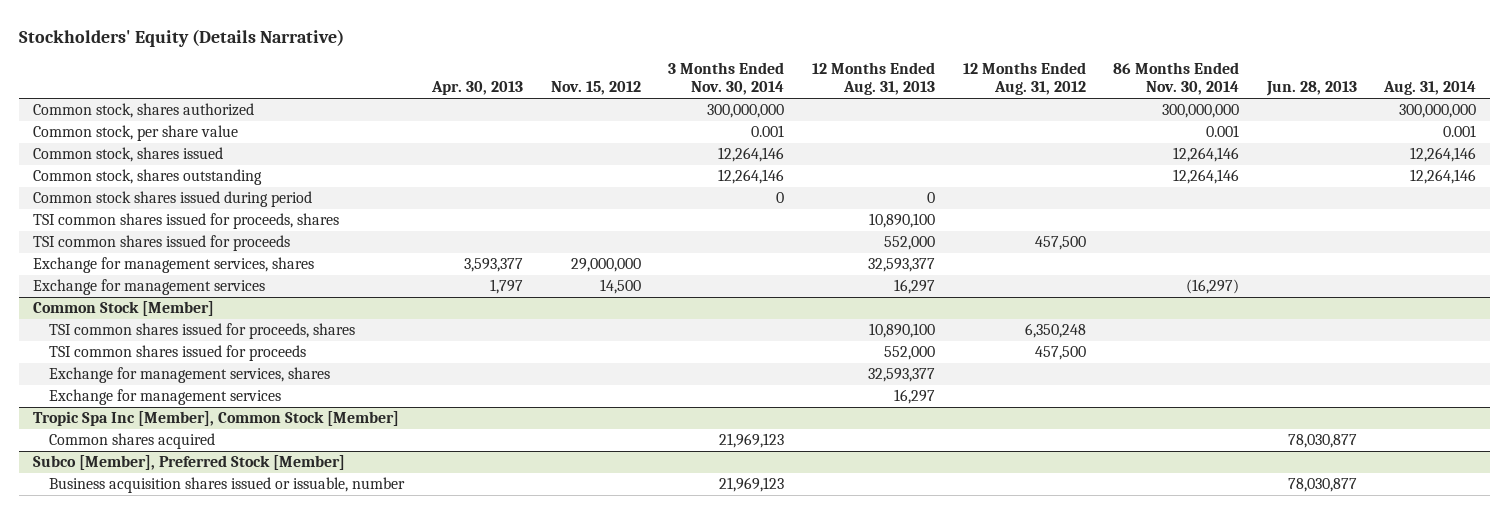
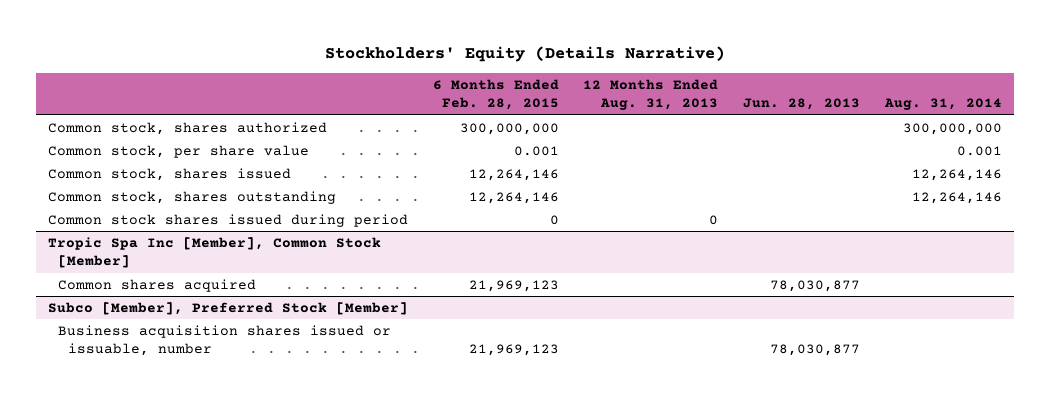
- | Apr. 30, 2013 | Nov. 15, 2012 | 3 Months Ended Nov. 30, 2014 | 12 Months Ended Aug. 31, 2013 | 12 Months Ended Aug. 31, 2012 | 86 Months Ended Nov. 30, 2014 | Jun. 28, 2013 | Aug. 31, 2014
+ | 6 Months Ended Feb. 28, 2015 | 12 Months Ended Aug. 31, 2013 | Jun. 28, 2013 | Aug. 31, 2014
- TSI common shares issued for proceeds, shares | | | | 10,890,100 | | | |
- TSI common shares issued for proceeds | | | | 552,000 | 457,500 | | |
- Exchange for management services, shares | 3,593,377 | 29,000,000 | | 32,593,377 | | | |
- Exchange for management services | 1,797 | 14,500 | | 16,297 | | (16,297) | |
- Common Stock [Member]
- TSI common shares issued for proceeds, shares | | | | 10,890,100 | 6,350,248 | | |
- TSI common shares issued for proceeds | | | | 552,000 | 457,500 | | |
- Exchange for management services, shares | | | | 32,593,377 | | | |
- Exchange for management services | | | | 16,297 | | | |

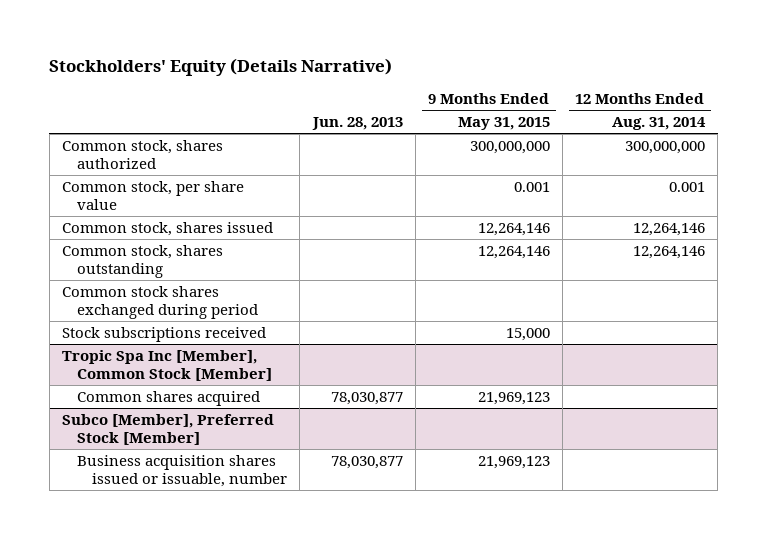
- | 6 Months Ended Feb. 28, 2015 | 12 Months Ended Aug. 31, 2013 | Jun. 28, 2013 | Aug. 31, 2014
+ | Jun. 28, 2013 | 9 Months Ended May 31, 2015 | 12 Months Ended Aug. 31, 2014
- Common stock shares issued during period | 0 | 0 | |
+ Common stock shares exchanged during period
+ Stock subscriptions received | | 15,000 |

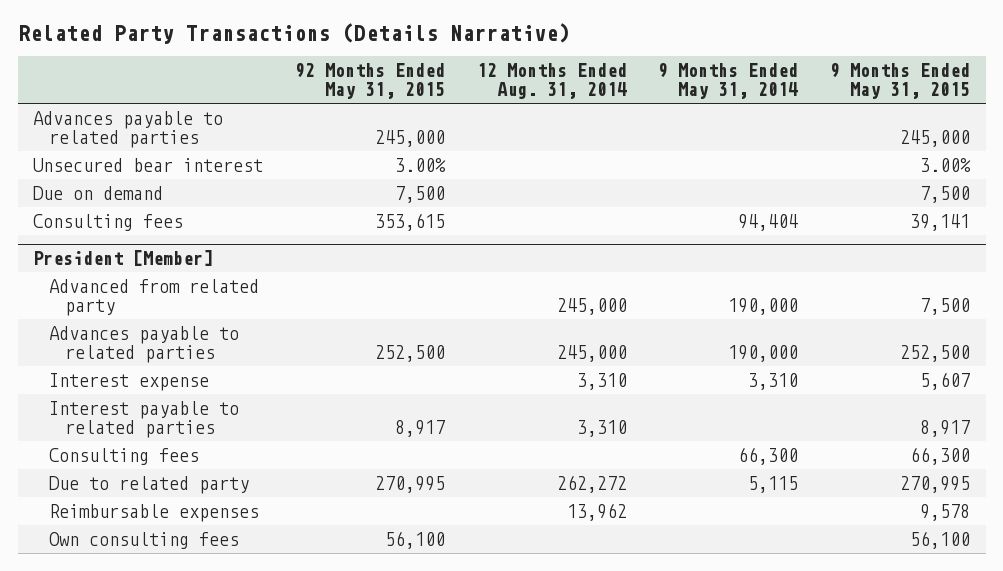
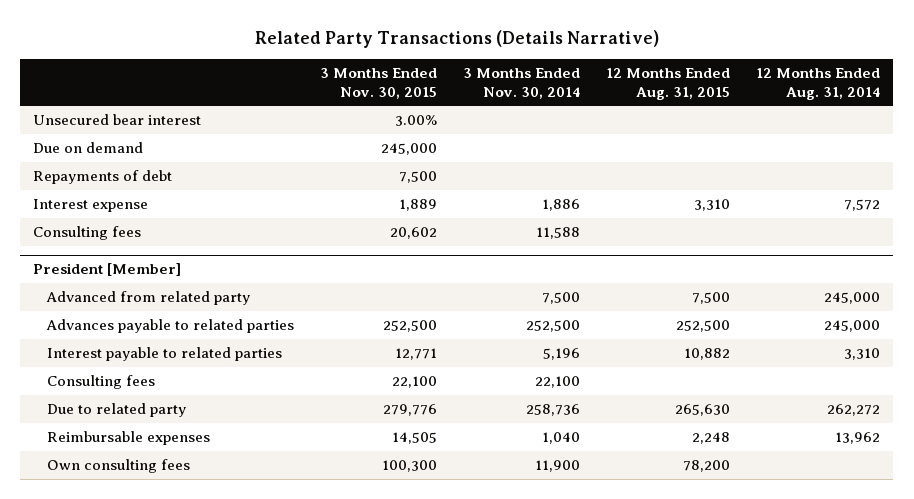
- | 92 Months Ended May 31, 2015 | 12 Months Ended Aug. 31, 2014 | 9 Months Ended May 31, 2014 | 9 Months Ended May 31, 2015
+ | 3 Months Ended Nov. 30, 2015 | 3 Months Ended Nov. 30, 2014 | 12 Months Ended Aug. 31, 2015 | 12 Months Ended Aug. 31, 2014
- Advances payable to related parties | 245,000 | | | 245,000
+ Repayments of debt | 7,500 | | |
+ Interest expense | 1,889 | 1,886 | 3,310 | 7,572
@ President [Member]
- Interest expense | | 3,310 | 3,310 | 5,607

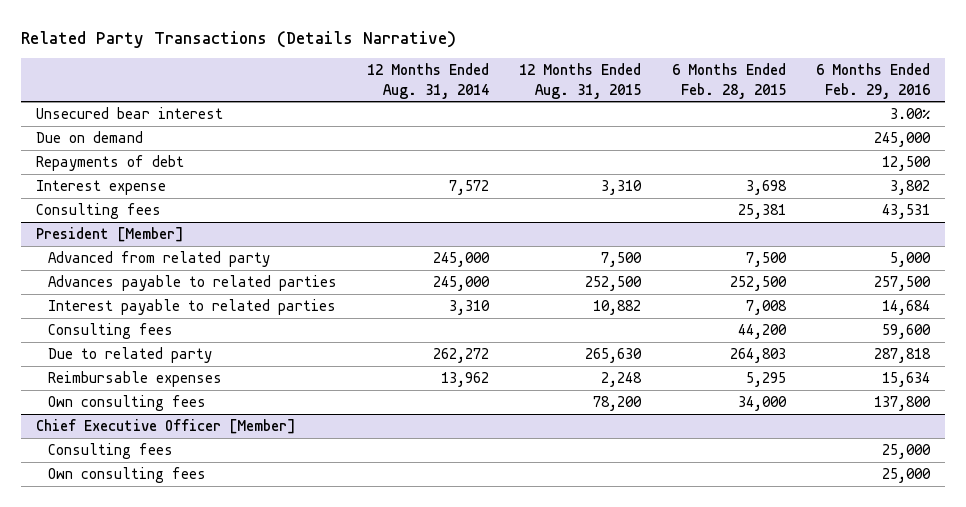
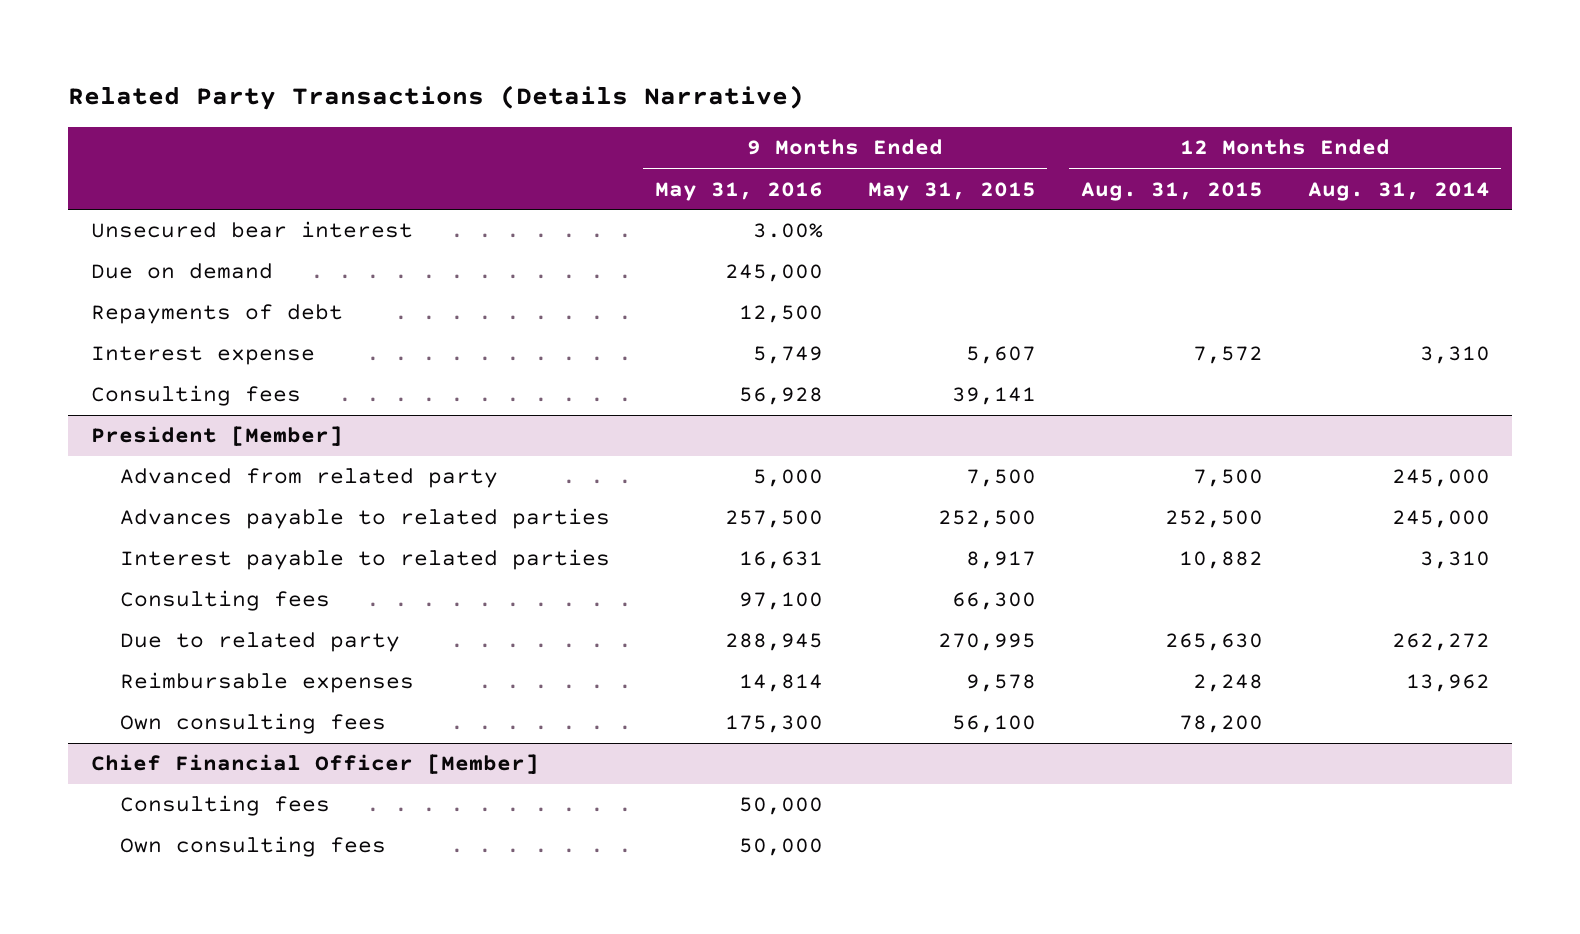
- | 12 Months Ended Aug. 31, 2014 | 12 Months Ended Aug. 31, 2015 | 6 Months Ended Feb. 28, 2015 | 6 Months Ended Feb. 29, 2016
+ | 9 Months Ended May 31, 2016 | 9 Months Ended May 31, 2015 | 12 Months Ended Aug. 31, 2015 | 12 Months Ended Aug. 31, 2014
- Interest expense | 7,572 | 3,310 | 3,698 | 3,802
+ Interest expense | 5,749 | 5,607 | 7,572 | 3,310
- Chief Executive Officer [Member]
- Consulting fees | | | | 25,000
- Own consulting fees | | | | 25,000
+ Chief Financial Officer [Member]
+ Consulting fees | 50,000 | | |
+ Own consulting fees | 50,000 | | |

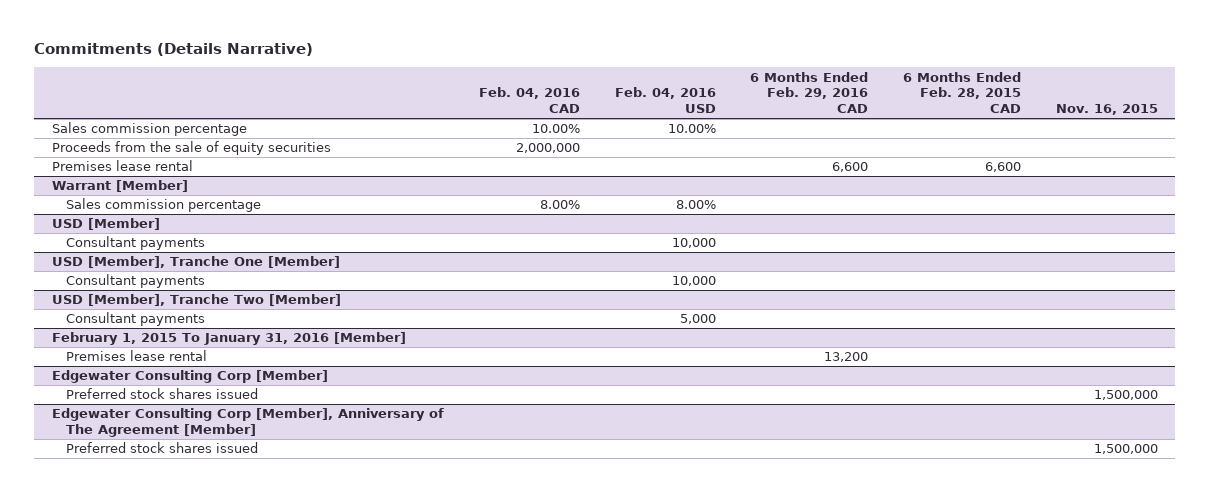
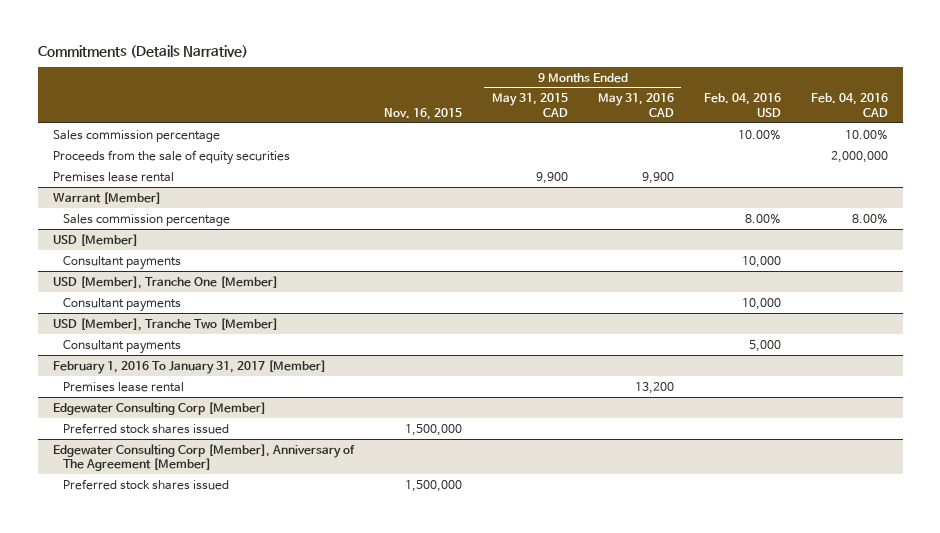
- | Feb. 04, 2016 CAD | Feb. 04, 2016 USD | 6 Months Ended Feb. 29, 2016 CAD | 6 Months Ended Feb. 28, 2015 CAD | Nov. 16, 2015
+ | Nov. 16, 2015 | 9 Months Ended May 31, 2015 CAD | 9 Months Ended May 31, 2016 CAD | Feb. 04, 2016 USD | Feb. 04, 2016 CAD
- February 1, 2015 To January 31, 2016 [Member]
+ February 1, 2016 To January 31, 2017 [Member]

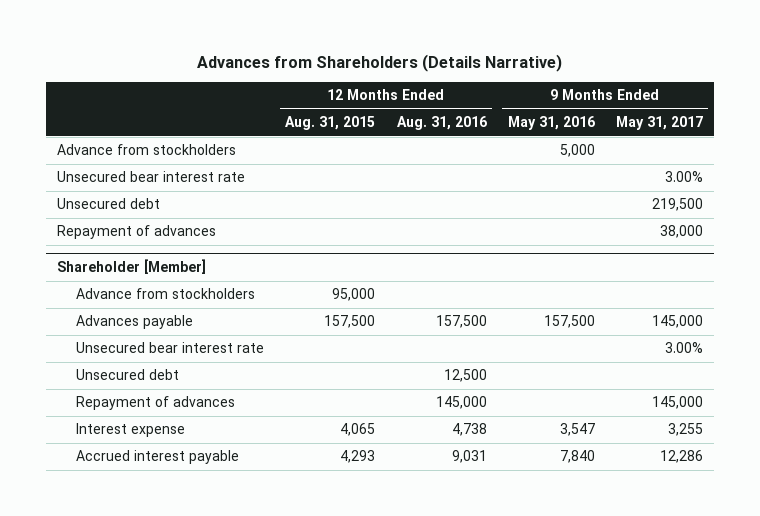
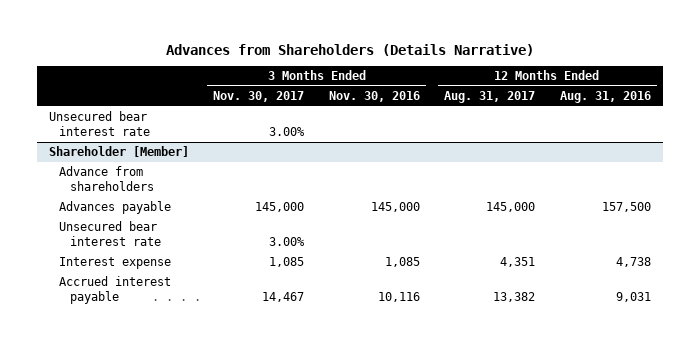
- | 12 Months Ended Aug. 31, 2015 | 12 Months Ended Aug. 31, 2016 | 9 Months Ended May 31, 2016 | 9 Months Ended May 31, 2017
+ | 3 Months Ended Nov. 30, 2017 | 3 Months Ended Nov. 30, 2016 | 12 Months Ended Aug. 31, 2017 | 12 Months Ended Aug. 31, 2016
- Advance from stockholders | | | 5,000 |
- Unsecured debt | | | | 219,500
- Repayment of advances | | | | 38,000
@ Shareholder [Member]
- Advance from stockholders | 95,000 | | |
+ Advance from shareholders
- Unsecured debt | | 12,500 | |
- Repayment of advances | | 145,000 | | 145,000

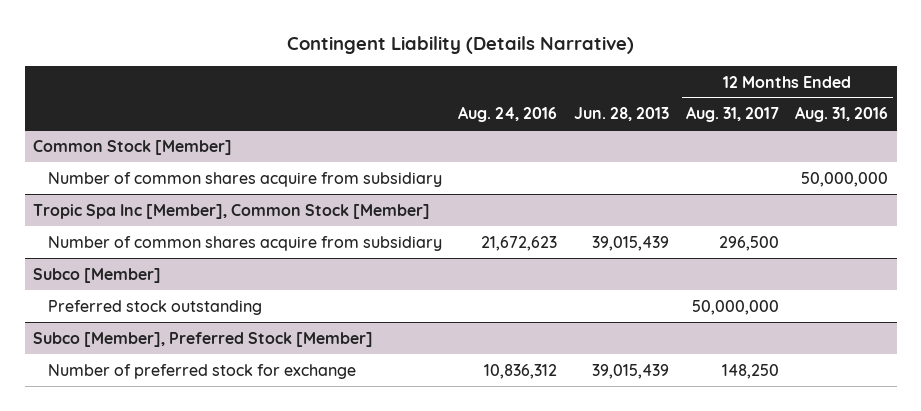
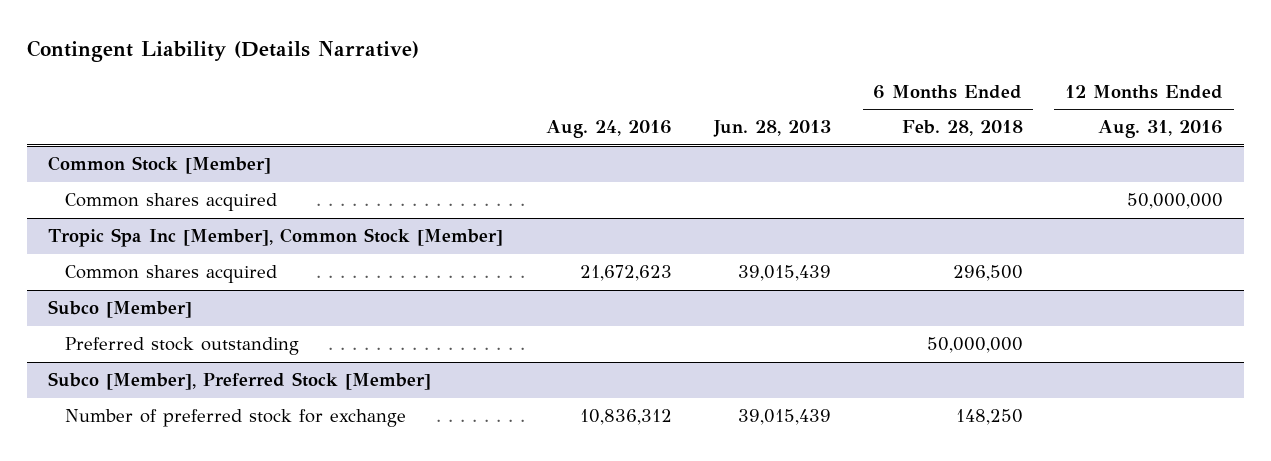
- | Aug. 24, 2016 | Jun. 28, 2013 | 12 Months Ended Aug. 31, 2017 | 12 Months Ended Aug. 31, 2016
+ | Aug. 24, 2016 | Jun. 28, 2013 | 6 Months Ended Feb. 28, 2018 | 12 Months Ended Aug. 31, 2016
@ Common Stock [Member]
- Number of common shares acquire from subsidiary | | | | 50,000,000
+ Common shares acquired | | | | 50,000,000
@ Tropic Spa Inc [Member], Common Stock [Member]
- Number of common shares acquire from subsidiary | 21,672,623 | 39,015,439 | 296,500 |
+ Common shares acquired | 21,672,623 | 39,015,439 | 296,500 |

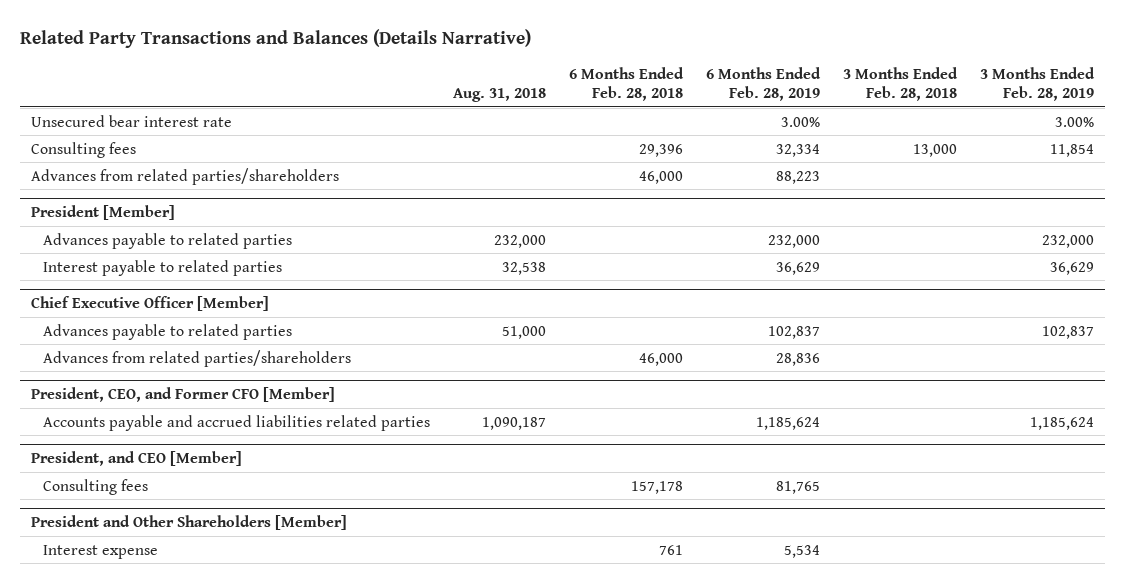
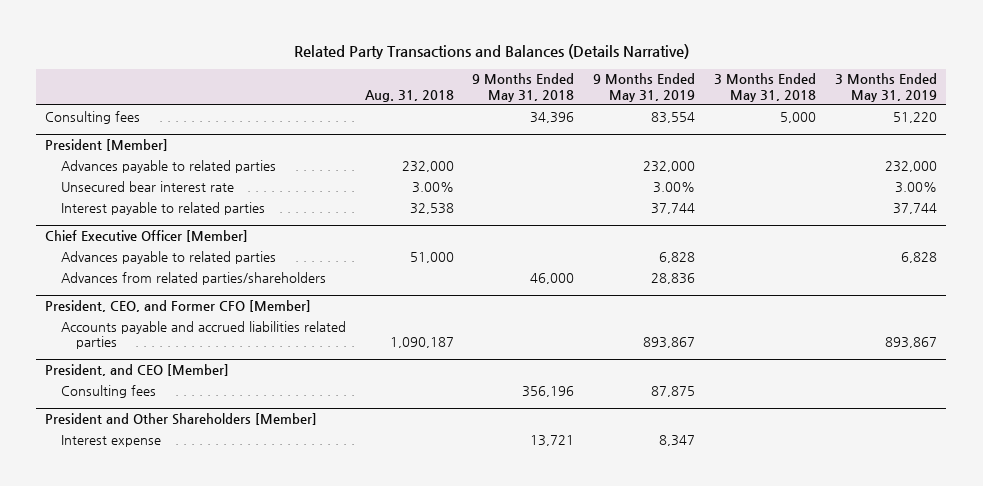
- | Aug. 31, 2018 | 6 Months Ended Feb. 28, 2018 | 6 Months Ended Feb. 28, 2019 | 3 Months Ended Feb. 28, 2018 | 3 Months Ended Feb. 28, 2019
+ | Aug. 31, 2018 | 9 Months Ended May 31, 2018 | 9 Months Ended May 31, 2019 | 3 Months Ended May 31, 2018 | 3 Months Ended May 31, 2019
- Unsecured bear interest rate | | | 3.00% | | 3.00%
- Advances from related parties/shareholders | | 46,000 | 88,223 | |
@ President [Member]
+ Unsecured bear interest rate | 3.00% | | 3.00% | | 3.00%

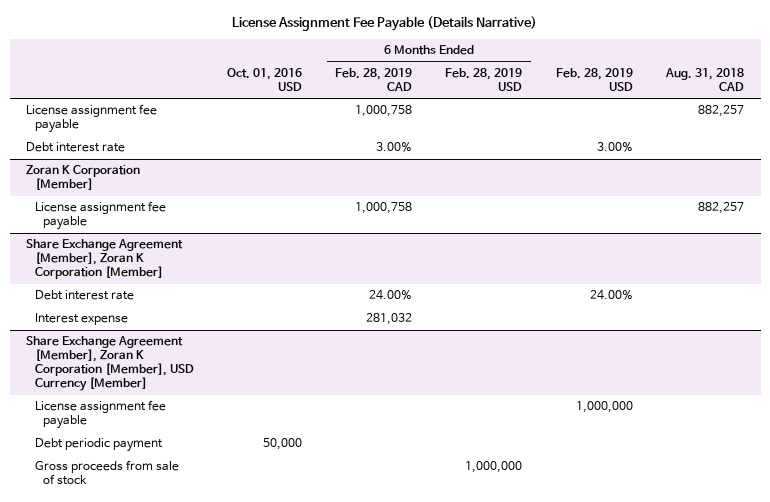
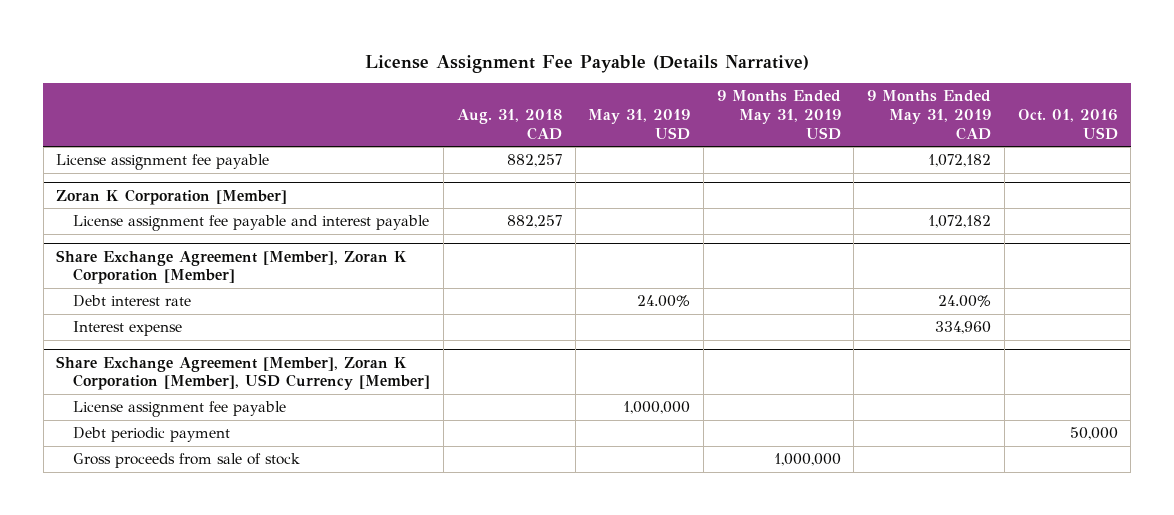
- | Oct. 01, 2016 USD | 6 Months Ended Feb. 28, 2019 CAD | 6 Months Ended Feb. 28, 2019 USD | Feb. 28, 2019 USD | Aug. 31, 2018 CAD
+ | Aug. 31, 2018 CAD | May 31, 2019 USD | 9 Months Ended May 31, 2019 USD | 9 Months Ended May 31, 2019 CAD | Oct. 01, 2016 USD
- Debt interest rate | | 3.00% | | 3.00% |
@ Zoran K Corporation [Member]
- License assignment fee payable | | 1,000,758 | | | 882,257
+ License assignment fee payable and interest payable | 882,257 | | | 1,072,182 |

